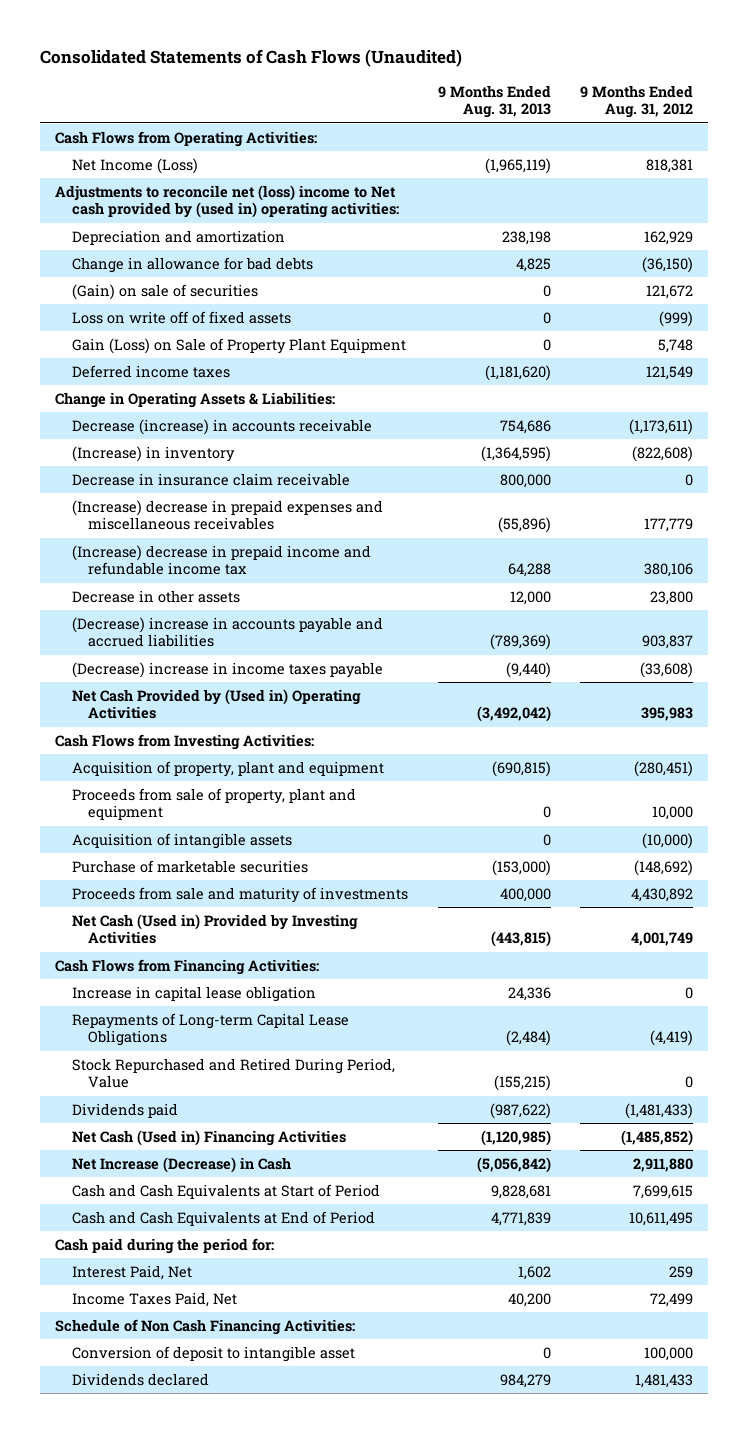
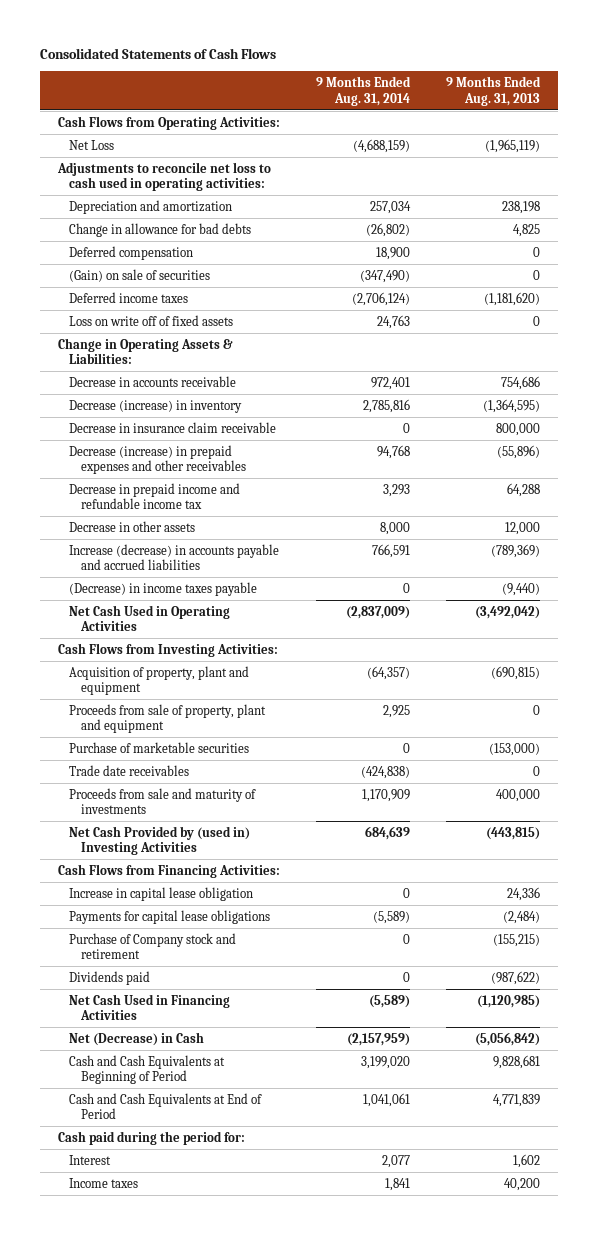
- Consolidated Statements of Cash Flows (Unaudited)
+ Consolidated Statements of Cash Flows
- | 9 Months Ended Aug. 31, 2013 | 9 Months Ended Aug. 31, 2012
+ | 9 Months Ended Aug. 31, 2014 | 9 Months Ended Aug. 31, 2013
- Net Income (Loss) | (1,965,119) | 818,381
- Adjustments to reconcile net (loss) income to Net cash provided by (used in) operating activities:
+ Net Loss | (4,688,159) | (1,965,119)
+ Adjustments to reconcile net loss to cash used in operating activities:
+ Deferred compensation | 18,900 | 0
- Gain (Loss) on Sale of Property Plant Equipment | 0 | 5,748
moved down: Loss on write off of fixed assets | 24,763 | 0
- Decrease (increase) in accounts receivable | 754,686 | (1,173,611)
- (Increase) in inventory | (1,364,595) | (822,608)
+ Decrease in accounts receivable | 972,401 | 754,686
+ Decrease (increase) in inventory | 2,785,816 | (1,364,595)
- (Increase) decrease in prepaid expenses and miscellaneous receivables | (55,896) | 177,779
- (Increase) decrease in prepaid income and refundable income tax | 64,288 | 380,106
+ Decrease (increase) in prepaid expenses and other receivables | 94,768 | (55,896)
+ Decrease in prepaid income and refundable income tax | 3,293 | 64,288
- (Decrease) increase in accounts payable and accrued liabilities | (789,369) | 903,837
- (Decrease) increase in income taxes payable | (9,440) | (33,608)
- Net Cash Provided by (Used in) Operating Activities | (3,492,042) | 395,983
+ Increase (decrease) in accounts payable and accrued liabilities | 766,591 | (789,369)
+ (Decrease) in income taxes payable | 0 | (9,440)
+ Net Cash Used in Operating Activities | (2,837,009) | (3,492,042)
- Acquisition of intangible assets | 0 | (10,000)
+ Trade date receivables | (424,838) | 0
- Net Cash (Used in) Provided by Investing Activities | (443,815) | 4,001,749
+ Net Cash Provided by (used in) Investing Activities | 684,639 | (443,815)
- Repayments of Long-term Capital Lease Obligations | (2,484) | (4,419)
- Stock Repurchased and Retired During Period, Value | (155,215) | 0
+ Payments for capital lease obligations | (5,589) | (2,484)
+ Purchase of Company stock and retirement | 0 | (155,215)
- Net Cash (Used in) Financing Activities | (1,120,985) | (1,485,852)
- Net Increase (Decrease) in Cash | (5,056,842) | 2,911,880
- Cash and Cash Equivalents at Start of Period | 9,828,681 | 7,699,615
+ Net Cash Used in Financing Activities | (5,589) | (1,120,985)
+ Net (Decrease) in Cash | (2,157,959) | (5,056,842)
+ Cash and Cash Equivalents at Beginning of Period | 3,199,020 | 9,828,681
- Interest Paid, Net | 1,602 | 259
- Income Taxes Paid, Net | 40,200 | 72,499
- Schedule of Non Cash Financing Activities:
- Conversion of deposit to intangible asset | 0 | 100,000
- Dividends declared | 984,279 | 1,481,433
+ Interest | 2,077 | 1,602
+ Income taxes | 1,841 | 40,200

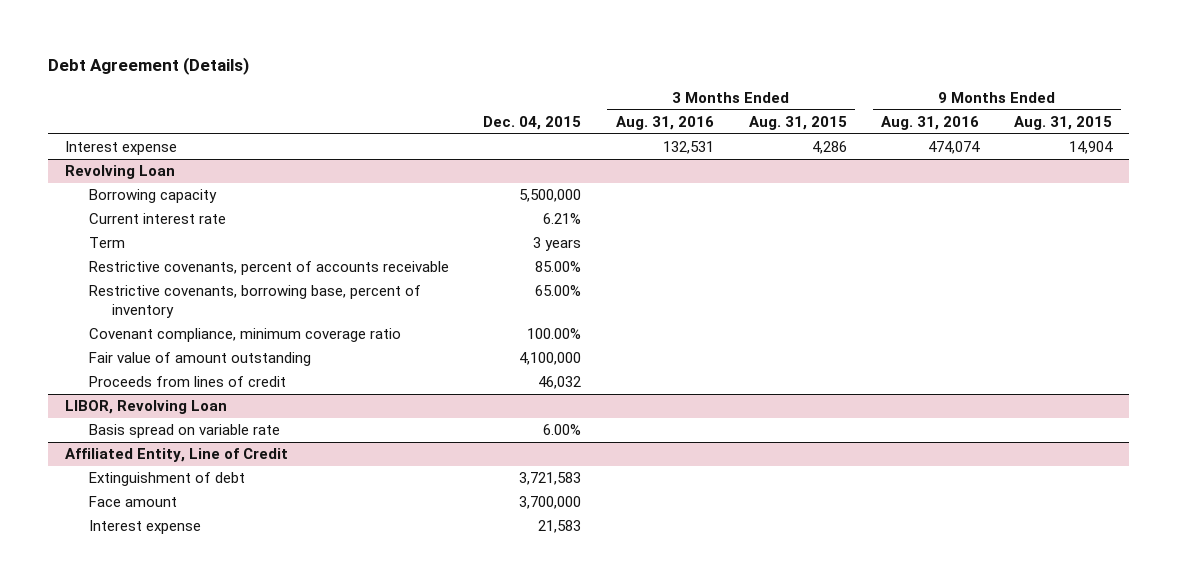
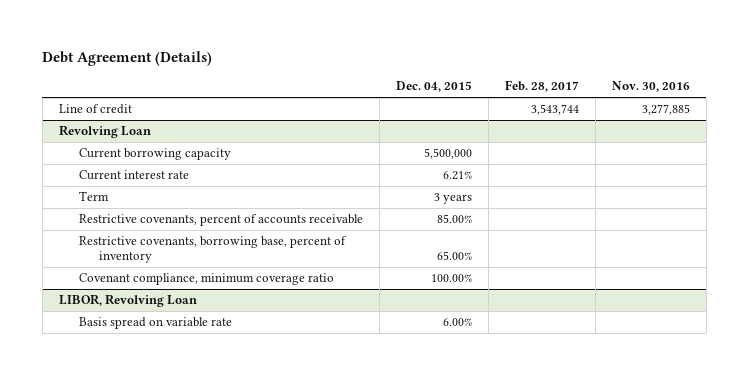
- | Dec. 04, 2015 | 3 Months Ended Aug. 31, 2016 | 3 Months Ended Aug. 31, 2015 | 9 Months Ended Aug. 31, 2016 | 9 Months Ended Aug. 31, 2015
+ | Dec. 04, 2015 | Feb. 28, 2017 | Nov. 30, 2016
- Interest expense | | 132,531 | 4,286 | 474,074 | 14,904
+ Line of credit | | 3,543,744 | 3,277,885
@ Revolving Loan
- Borrowing capacity | 5,500,000 | | | |
+ Current borrowing capacity | 5,500,000 | |
- Fair value of amount outstanding | 4,100,000 | | | |
- Proceeds from lines of credit | 46,032 | | | |
- Affiliated Entity, Line of Credit
- Extinguishment of debt | 3,721,583 | | | |
- Face amount | 3,700,000 | | | |
- Interest expense | 21,583 | | | |

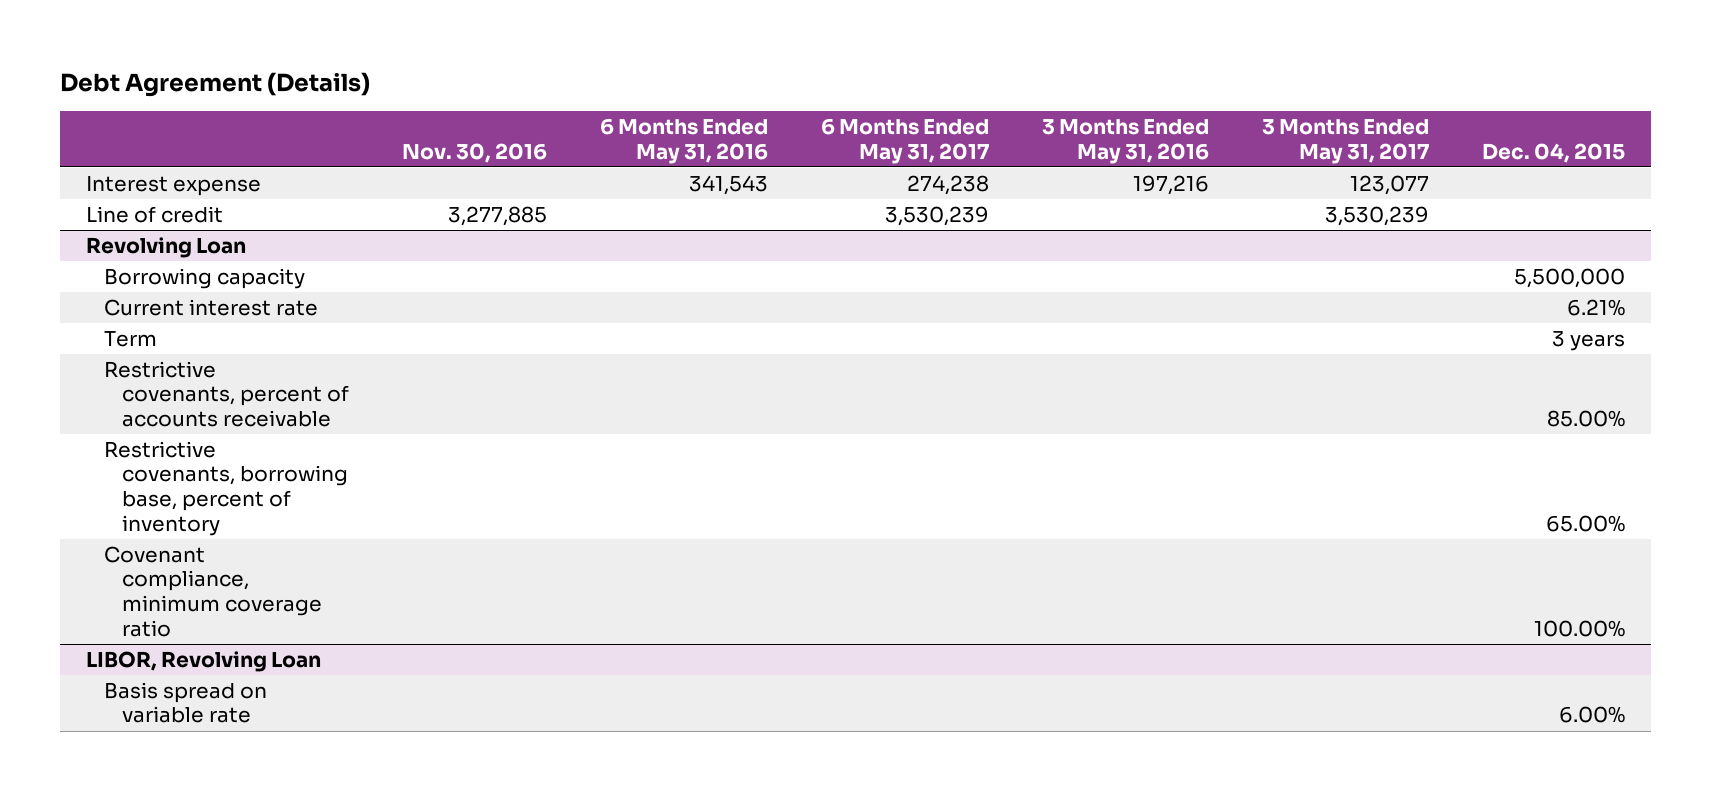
- | Dec. 04, 2015 | Feb. 28, 2017 | Nov. 30, 2016
+ | Nov. 30, 2016 | 6 Months Ended May 31, 2016 | 6 Months Ended May 31, 2017 | 3 Months Ended May 31, 2016 | 3 Months Ended May 31, 2017 | Dec. 04, 2015
+ Interest expense | | 341,543 | 274,238 | 197,216 | 123,077 |
@ Revolving Loan
- Current borrowing capacity | 5,500,000 | |
+ Borrowing capacity | | | | | | 5,500,000

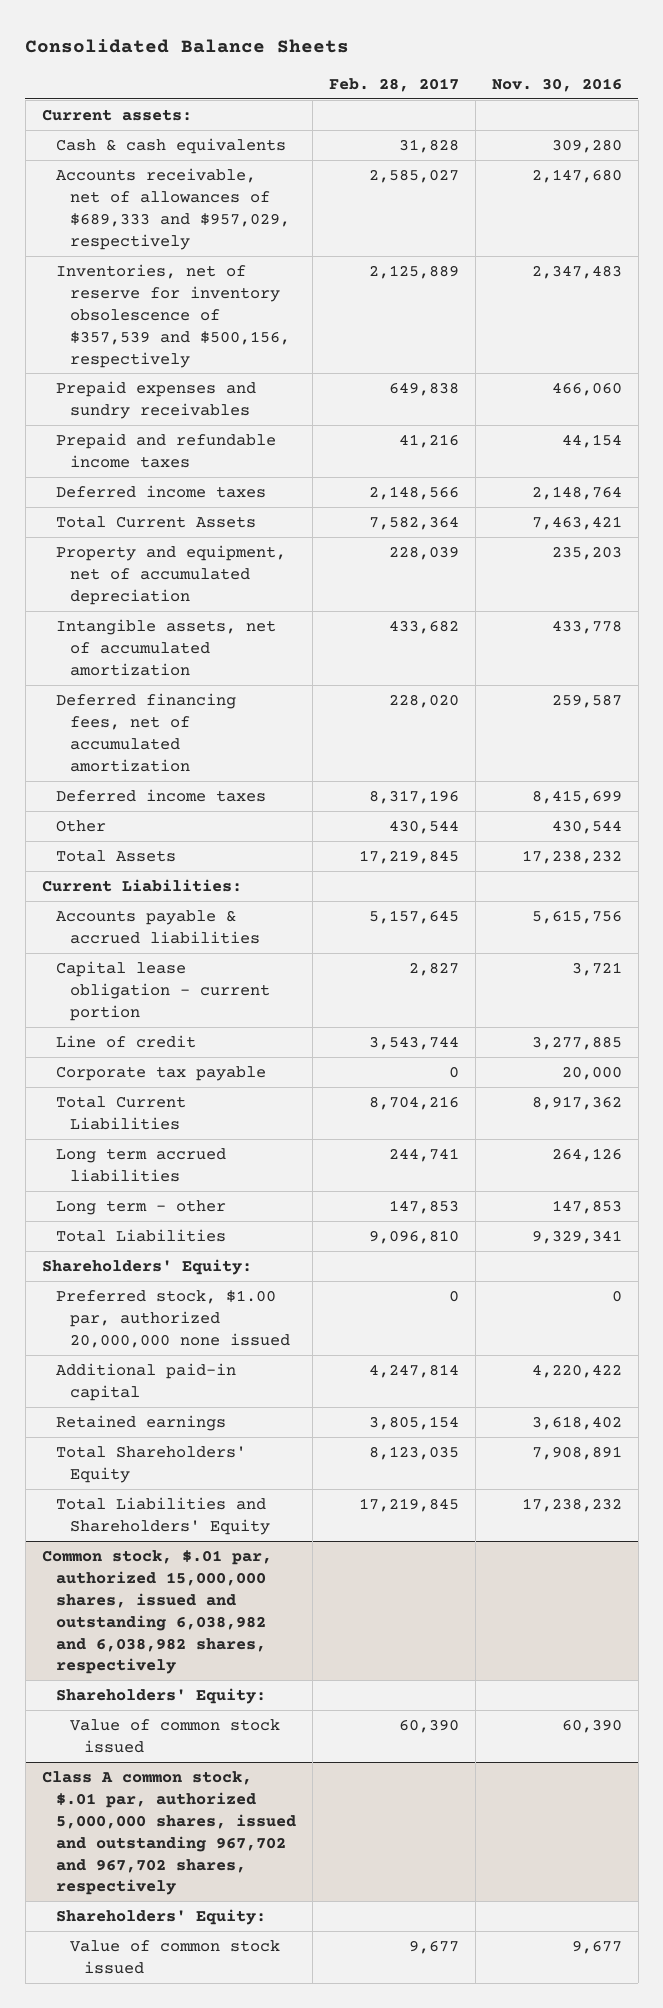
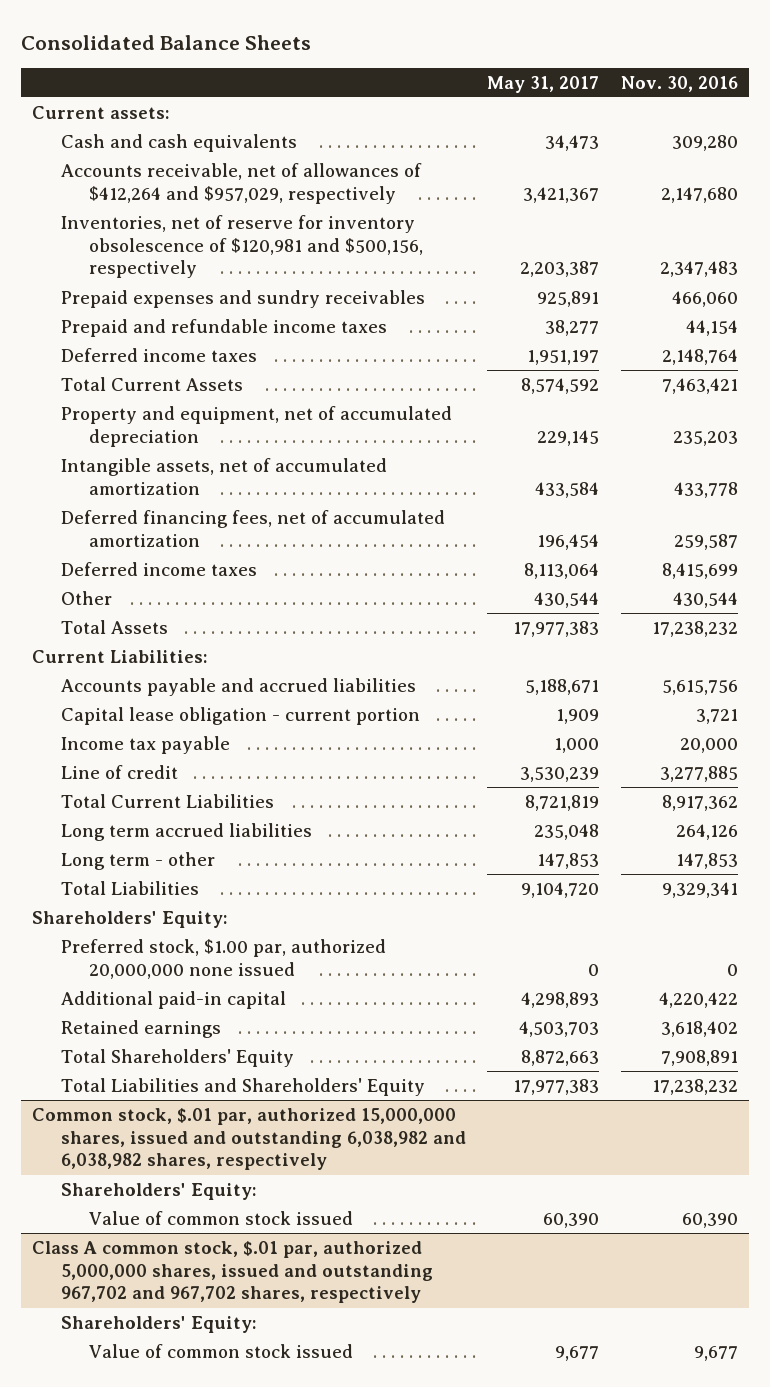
- | Feb. 28, 2017 | Nov. 30, 2016
+ | May 31, 2017 | Nov. 30, 2016
- Cash & cash equivalents | 31,828 | 309,280
- Accounts receivable, net of allowances of $689,333 and $957,029, respectively | 2,585,027 | 2,147,680
- Inventories, net of reserve for inventory obsolescence of $357,539 and $500,156, respectively | 2,125,889 | 2,347,483
+ Cash and cash equivalents | 34,473 | 309,280
+ Accounts receivable, net of allowances of $412,264 and $957,029, respectively | 3,421,367 | 2,147,680
+ Inventories, net of reserve for inventory obsolescence of $120,981 and $500,156, respectively | 2,203,387 | 2,347,483
- Accounts payable & accrued liabilities | 5,157,645 | 5,615,756
+ Accounts payable and accrued liabilities | 5,188,671 | 5,615,756
+ Income tax payable | 1,000 | 20,000
- Corporate tax payable | 0 | 20,000

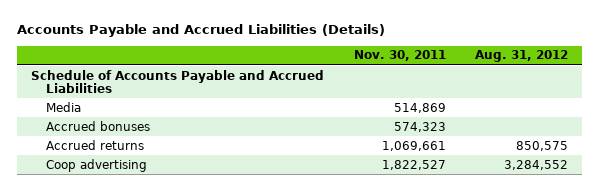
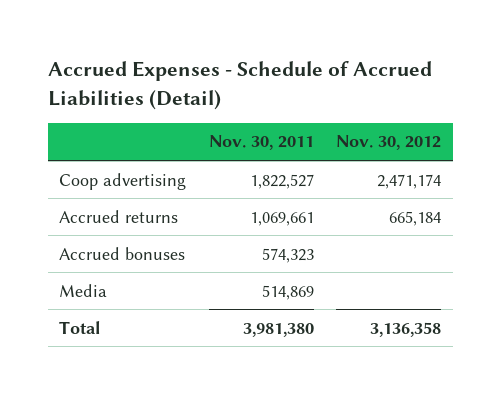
- Accounts Payable and Accrued Liabilities (Details)
+ Accrued Expenses - Schedule of Accrued Liabilities (Detail)
- | Nov. 30, 2011 | Aug. 31, 2012
+ | Nov. 30, 2011 | Nov. 30, 2012
- Schedule of Accounts Payable and Accrued Liabilities
moved down: Accrued returns | 1,069,661 | 665,184
moved down: Accrued bonuses | 574,323 |
moved down: Media | 514,869 |
+ Total | 3,981,380 | 3,136,358

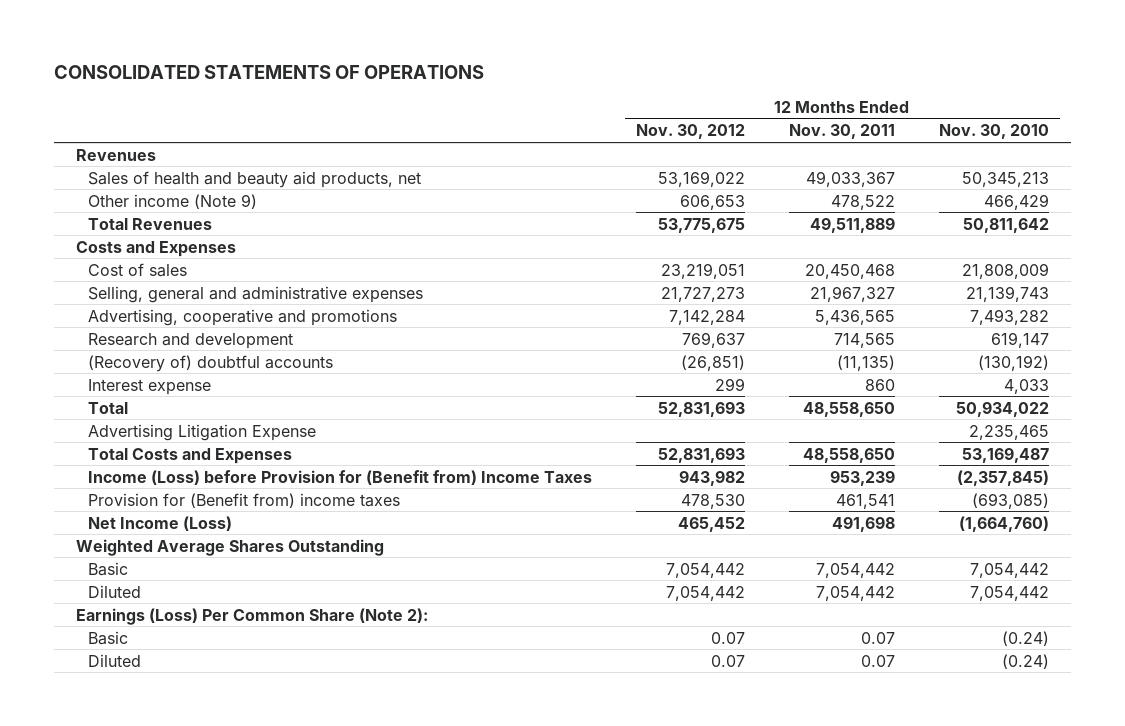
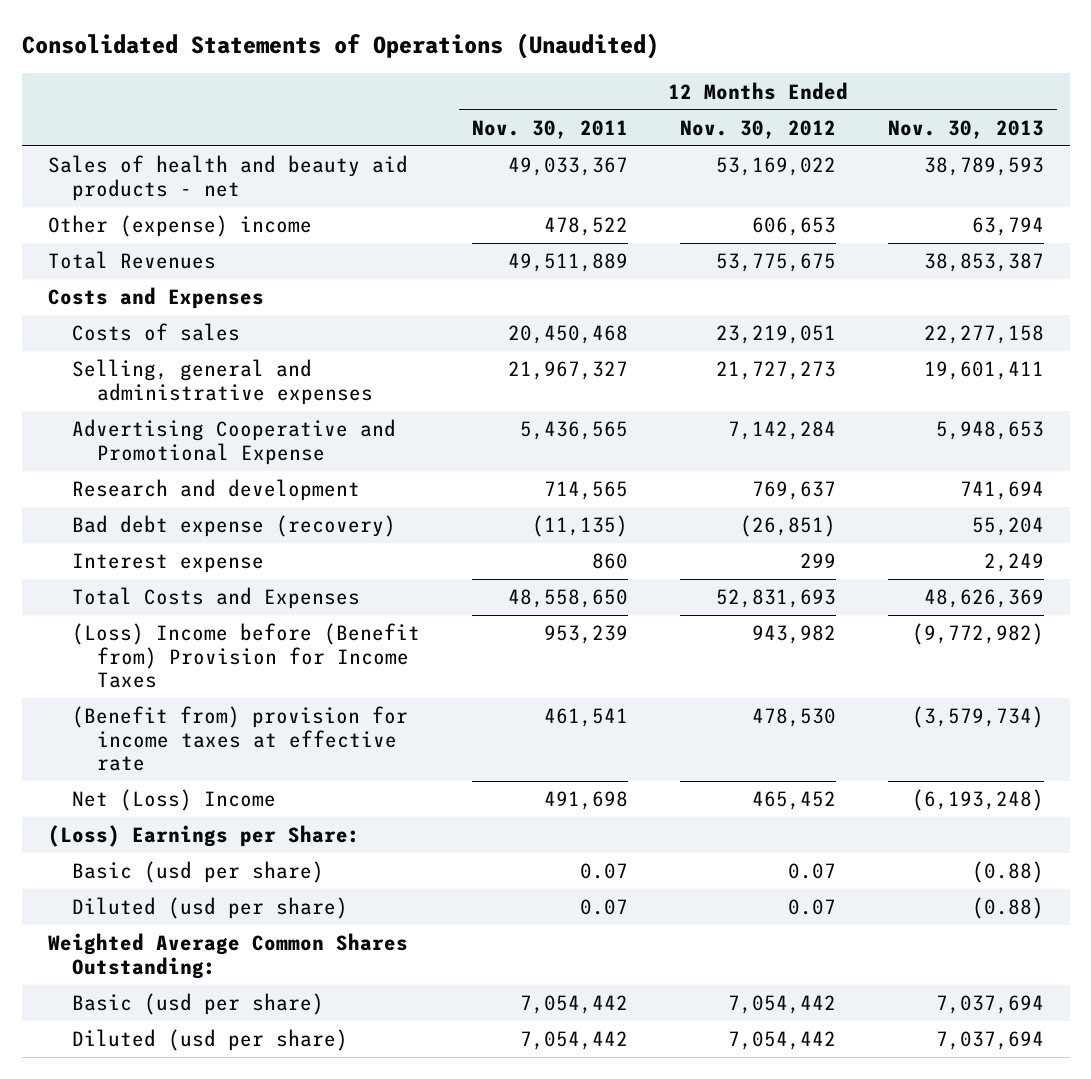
- CONSOLIDATED STATEMENTS OF OPERATIONS
+ Consolidated Statements of Operations (Unaudited)
- | 12 Months Ended Nov. 30, 2012 | 12 Months Ended Nov. 30, 2011 | 12 Months Ended Nov. 30, 2010
+ | 12 Months Ended Nov. 30, 2011 | 12 Months Ended Nov. 30, 2012 | 12 Months Ended Nov. 30, 2013
- Revenues
- Sales of health and beauty aid products, net | 53,169,022 | 49,033,367 | 50,345,213
- Other income (Note 9) | 606,653 | 478,522 | 466,429
+ Sales of health and beauty aid products - net | 49,033,367 | 53,169,022 | 38,789,593
+ Other (expense) income | 478,522 | 606,653 | 63,794
- Cost of sales | 23,219,051 | 20,450,468 | 21,808,009
+ Costs of sales | 20,450,468 | 23,219,051 | 22,277,158
- Advertising, cooperative and promotions | 7,142,284 | 5,436,565 | 7,493,282
+ Advertising Cooperative and Promotional Expense | 5,436,565 | 7,142,284 | 5,948,653
- (Recovery of) doubtful accounts | (26,851) | (11,135) | (130,192)
+ Bad debt expense (recovery) | (11,135) | (26,851) | 55,204
- Total | 52,831,693 | 48,558,650 | 50,934,022
- Advertising Litigation Expense | | | 2,235,465
- Income (Loss) before Provision for (Benefit from) Income Taxes | 943,982 | 953,239 | (2,357,845)
- Provision for (Benefit from) income taxes | 478,530 | 461,541 | (693,085)
- Net Income (Loss) | 465,452 | 491,698 | (1,664,760)
- Weighted Average Shares Outstanding
- Basic | 7,054,442 | 7,054,442 | 7,054,442
- Diluted | 7,054,442 | 7,054,442 | 7,054,442
- Earnings (Loss) Per Common Share (Note 2):
- Basic | 0.07 | 0.07 | (0.24)
- Diluted | 0.07 | 0.07 | (0.24)
+ (Loss) Income before (Benefit from) Provision for Income Taxes | 953,239 | 943,982 | (9,772,982)
+ (Benefit from) provision for income taxes at effective rate | 461,541 | 478,530 | (3,579,734)
+ Net (Loss) Income | 491,698 | 465,452 | (6,193,248)
+ (Loss) Earnings per Share:
+ Basic (usd per share) | 0.07 | 0.07 | (0.88)
+ Diluted (usd per share) | 0.07 | 0.07 | (0.88)
+ Weighted Average Common Shares Outstanding:
+ Basic (usd per share) | 7,054,442 | 7,054,442 | 7,037,694
+ Diluted (usd per share) | 7,054,442 | 7,054,442 | 7,037,694

